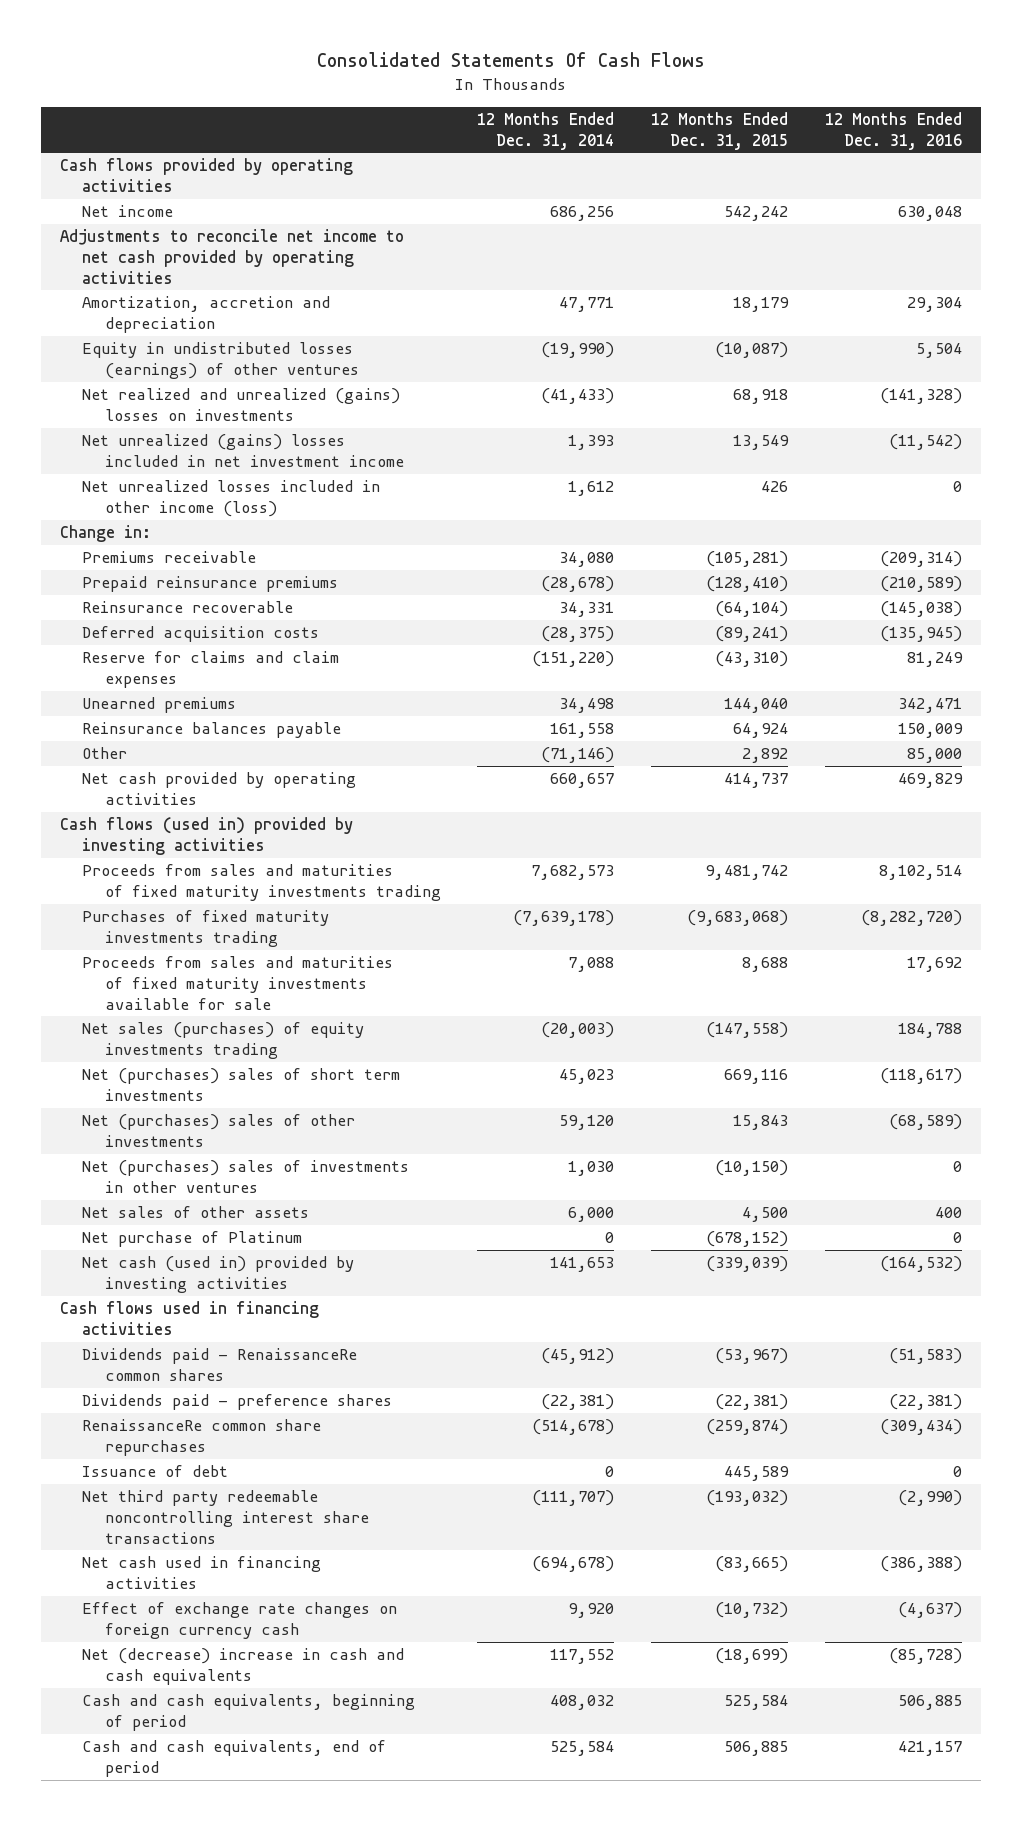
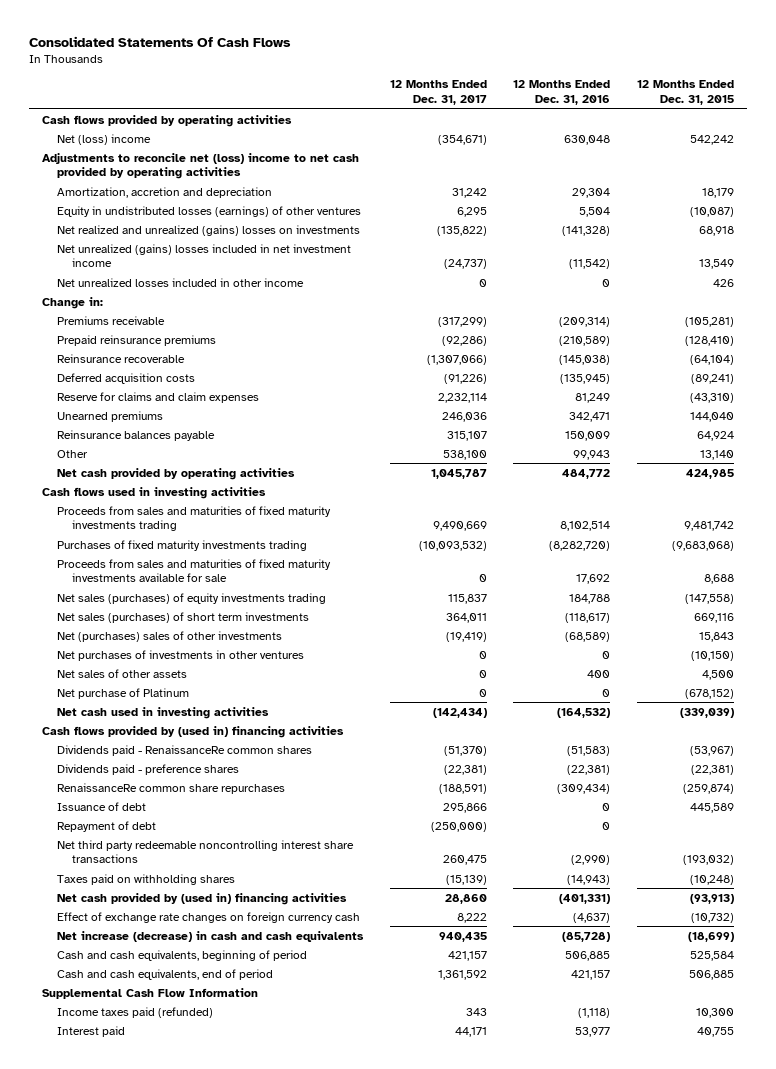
- | 12 Months Ended Dec. 31, 2014 | 12 Months Ended Dec. 31, 2015 | 12 Months Ended Dec. 31, 2016
+ | 12 Months Ended Dec. 31, 2017 | 12 Months Ended Dec. 31, 2016 | 12 Months Ended Dec. 31, 2015
- Net income | 686,256 | 542,242 | 630,048
- Adjustments to reconcile net income to net cash provided by operating activities
+ Net (loss) income | (354,671) | 630,048 | 542,242
+ Adjustments to reconcile net (loss) income to net cash provided by operating activities
- Net unrealized losses included in other income (loss) | 1,612 | 426 | 0
+ Net unrealized losses included in other income | 0 | 0 | 426
- Other | (71,146) | 2,892 | 85,000
- Net cash provided by operating activities | 660,657 | 414,737 | 469,829
- Cash flows (used in) provided by investing activities
+ Other | 538,100 | 99,943 | 13,140
+ Net cash provided by operating activities | 1,045,787 | 484,772 | 424,985
+ Cash flows used in investing activities
- Net (purchases) sales of short term investments | 45,023 | 669,116 | (118,617)
+ Net sales (purchases) of short term investments | 364,011 | (118,617) | 669,116
- Net (purchases) sales of investments in other ventures | 1,030 | (10,150) | 0
+ Net purchases of investments in other ventures | 0 | 0 | (10,150)
- Net cash (used in) provided by investing activities | 141,653 | (339,039) | (164,532)
- Cash flows used in financing activities
+ Net cash used in investing activities | (142,434) | (164,532) | (339,039)
+ Cash flows provided by (used in) financing activities
+ Repayment of debt | (250,000) | 0 |
- Net cash used in financing activities | (694,678) | (83,665) | (386,388)
+ Taxes paid on withholding shares | (15,139) | (14,943) | (10,248)
+ Net cash provided by (used in) financing activities | 28,860 | (401,331) | (93,913)
- Net (decrease) increase in cash and cash equivalents | 117,552 | (18,699) | (85,728)
+ Net increase (decrease) in cash and cash equivalents | 940,435 | (85,728) | (18,699)
+ Supplemental Cash Flow Information
+ Income taxes paid (refunded) | 343 | (1,118) | 10,300
+ Interest paid | 44,171 | 53,977 | 40,755

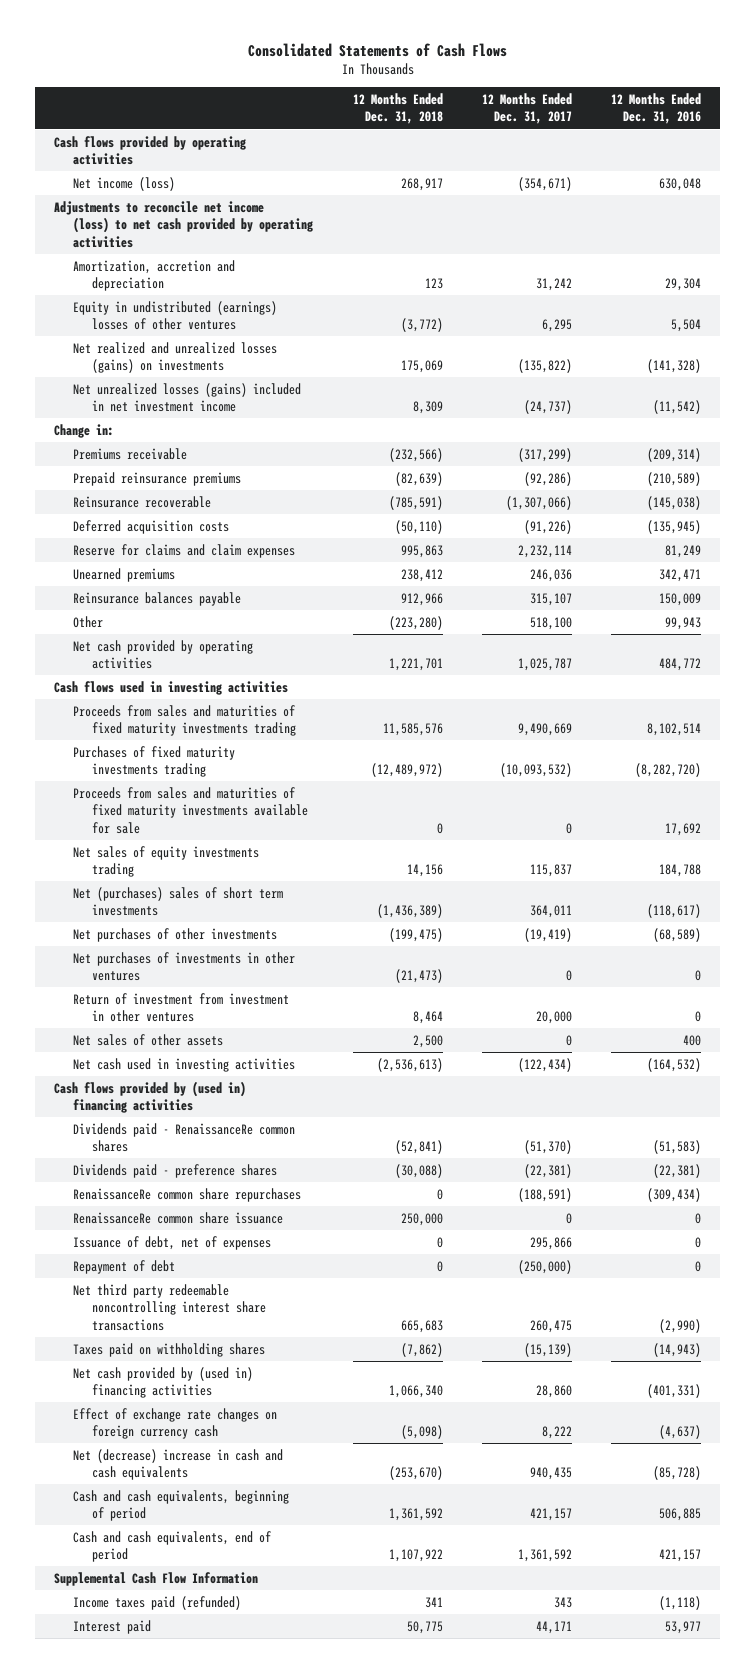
- Consolidated Statements Of Cash Flows
+ Consolidated Statements of Cash Flows
- | 12 Months Ended Dec. 31, 2017 | 12 Months Ended Dec. 31, 2016 | 12 Months Ended Dec. 31, 2015
+ | 12 Months Ended Dec. 31, 2018 | 12 Months Ended Dec. 31, 2017 | 12 Months Ended Dec. 31, 2016
- Net (loss) income | (354,671) | 630,048 | 542,242
- Adjustments to reconcile net (loss) income to net cash provided by operating activities
+ Net income (loss) | 268,917 | (354,671) | 630,048
+ Adjustments to reconcile net income (loss) to net cash provided by operating activities
- Equity in undistributed losses (earnings) of other ventures | 6,295 | 5,504 | (10,087)
- Net realized and unrealized (gains) losses on investments | (135,822) | (141,328) | 68,918
- Net unrealized (gains) losses included in net investment income | (24,737) | (11,542) | 13,549
- Net unrealized losses included in other income | 0 | 0 | 426
+ Equity in undistributed (earnings) losses of other ventures | (3,772) | 6,295 | 5,504
+ Net realized and unrealized losses (gains) on investments | 175,069 | (135,822) | (141,328)
+ Net unrealized losses (gains) included in net investment income | 8,309 | (24,737) | (11,542)
- Other | 538,100 | 99,943 | 13,140
- Net cash provided by operating activities | 1,045,787 | 484,772 | 424,985
+ Other | (223,280) | 518,100 | 99,943
+ Net cash provided by operating activities | 1,221,701 | 1,025,787 | 484,772
- Net sales (purchases) of equity investments trading | 115,837 | 184,788 | (147,558)
- Net sales (purchases) of short term investments | 364,011 | (118,617) | 669,116
- Net (purchases) sales of other investments | (19,419) | (68,589) | 15,843
+ Net sales of equity investments trading | 14,156 | 115,837 | 184,788
+ Net (purchases) sales of short term investments | (1,436,389) | 364,011 | (118,617)
+ Net purchases of other investments | (199,475) | (19,419) | (68,589)
+ Return of investment from investment in other ventures | 8,464 | 20,000 | 0
- Net purchase of Platinum | 0 | 0 | (678,152)
- Net cash used in investing activities | (142,434) | (164,532) | (339,039)
+ Net cash used in investing activities | (2,536,613) | (122,434) | (164,532)
- Issuance of debt | 295,866 | 0 | 445,589
+ RenaissanceRe common share issuance | 250,000 | 0 | 0
+ Issuance of debt, net of expenses | 0 | 295,866 | 0
- Net increase (decrease) in cash and cash equivalents | 940,435 | (85,728) | (18,699)
+ Net (decrease) increase in cash and cash equivalents | (253,670) | 940,435 | (85,728)

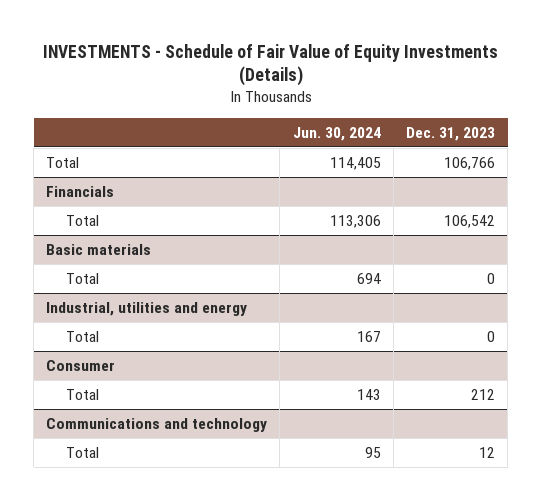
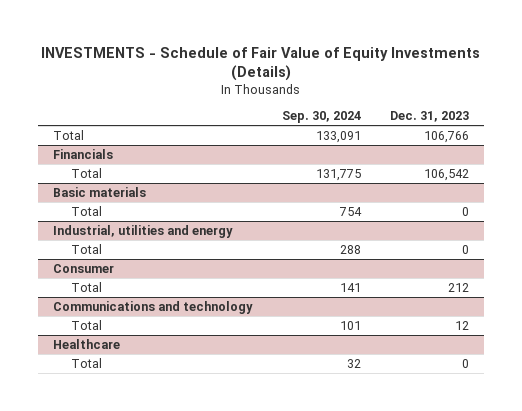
- | Jun. 30, 2024 | Dec. 31, 2023
+ | Sep. 30, 2024 | Dec. 31, 2023
+ Healthcare
+ Total | 32 | 0

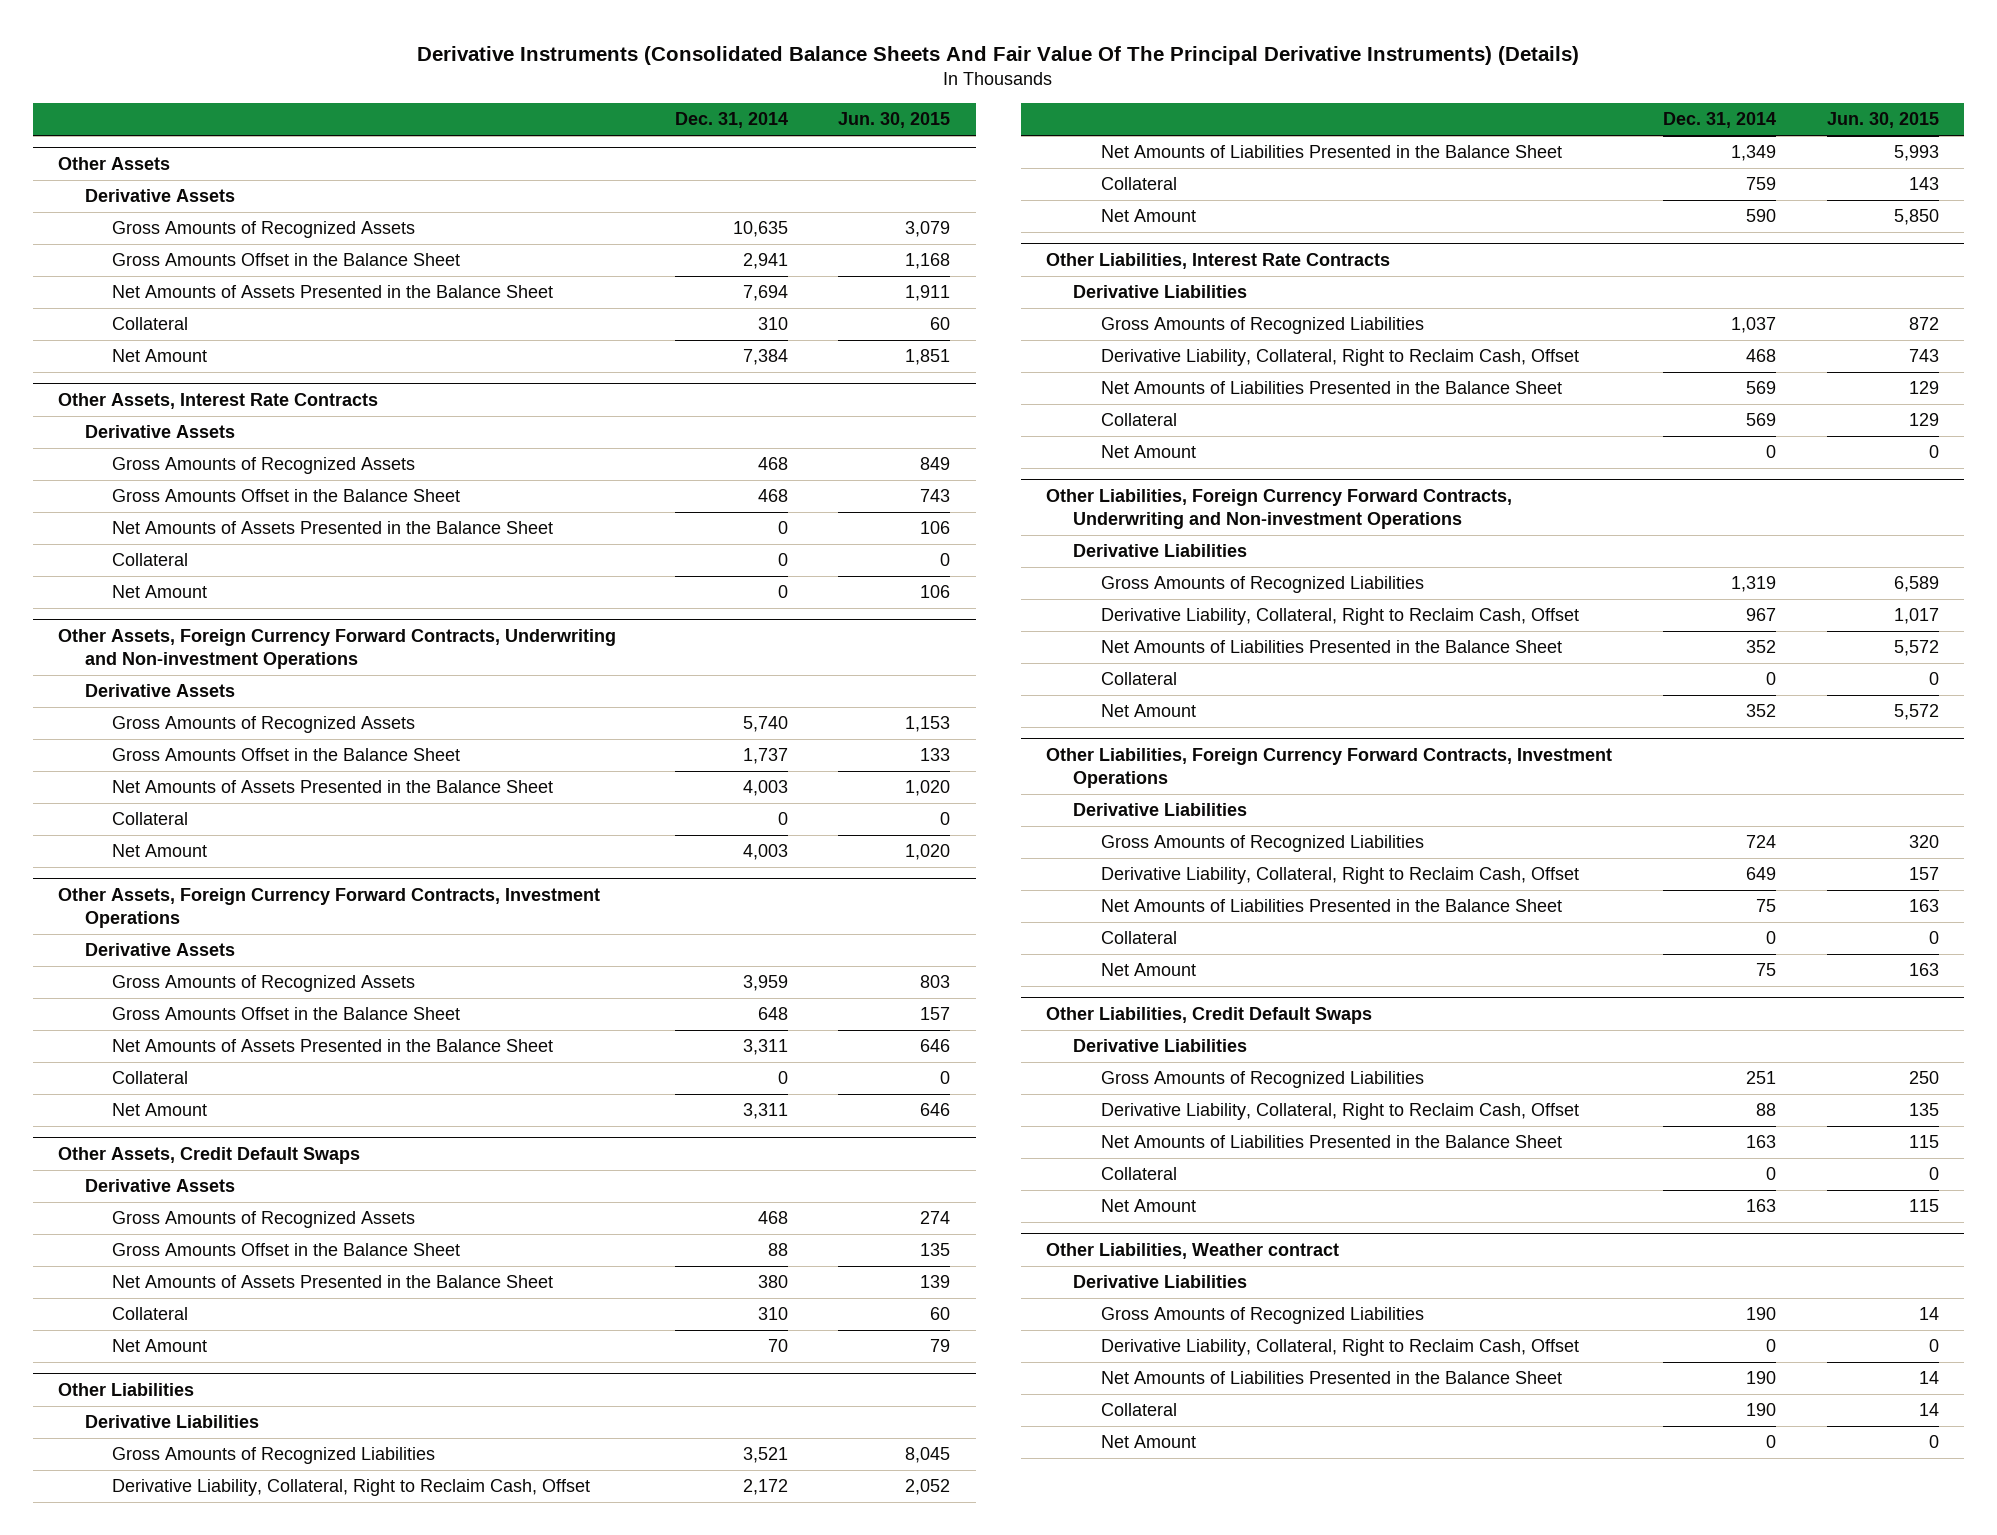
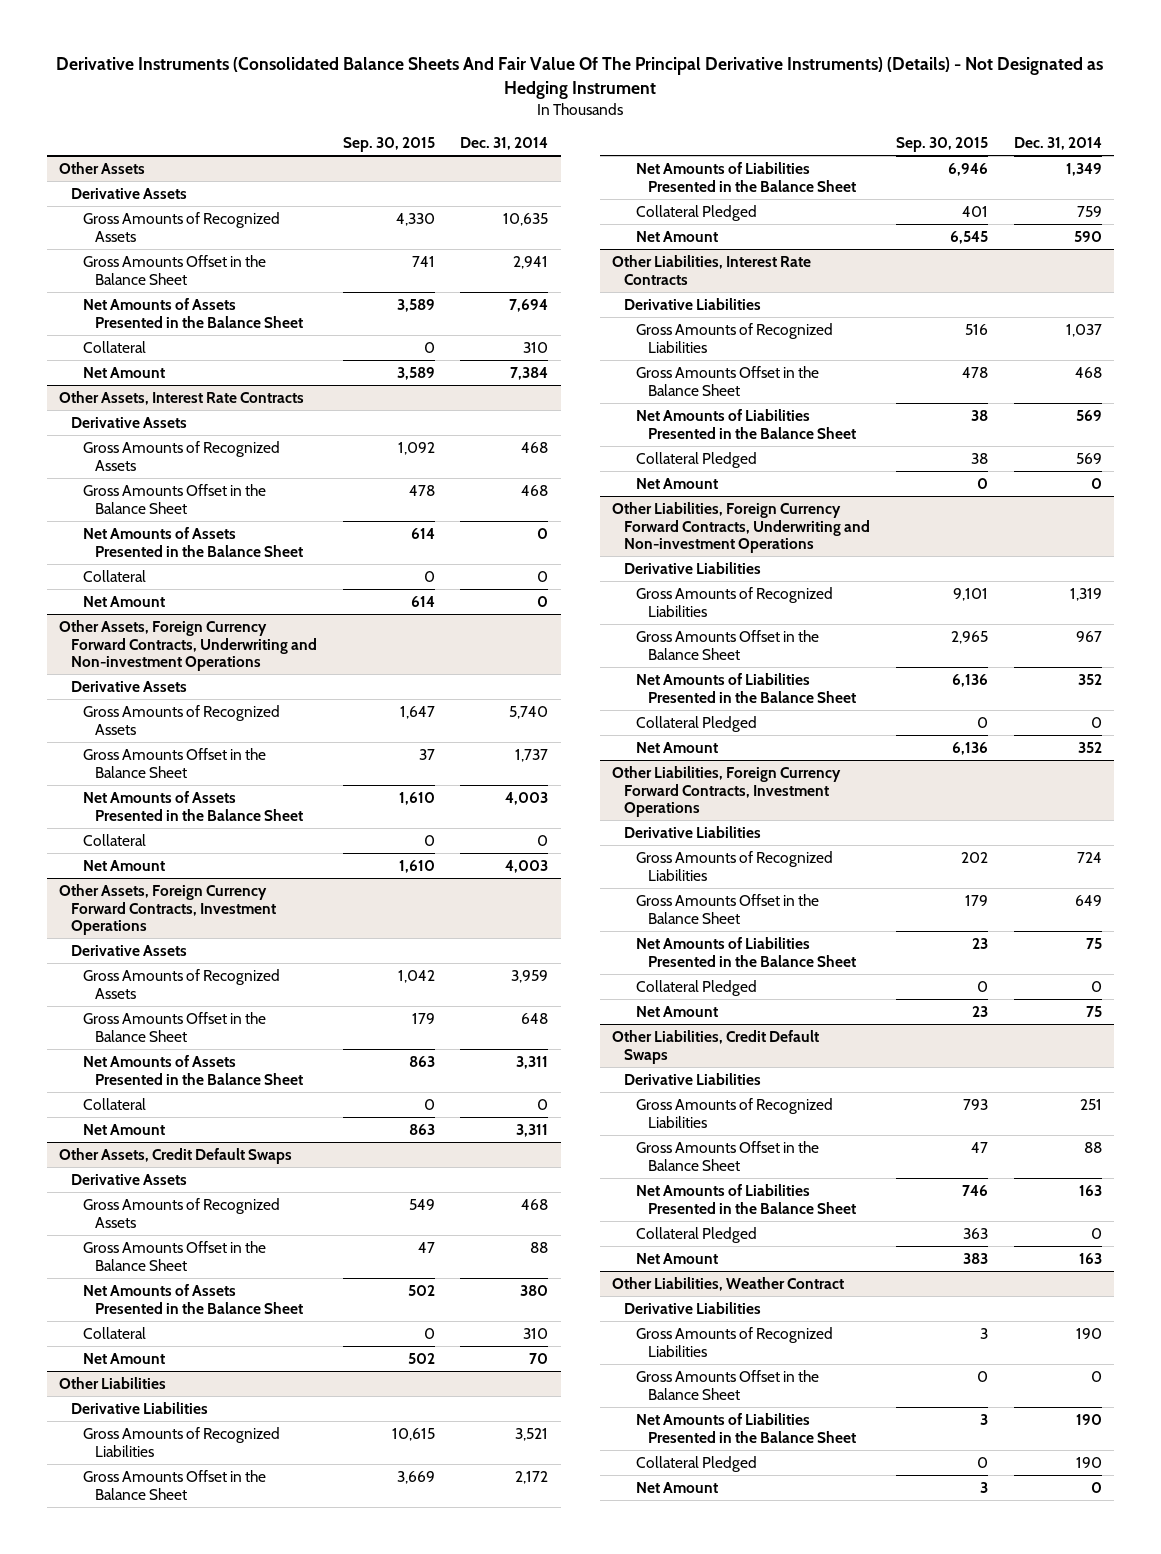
- Derivative Instruments (Consolidated Balance Sheets And Fair Value Of The Principal Derivative Instruments) (Details)
+ Derivative Instruments (Consolidated Balance Sheets And Fair Value Of The Principal Derivative Instruments) (Details) - Not Designated as Hedging Instrument
- | Dec. 31, 2014 | Jun. 30, 2015
+ | Sep. 30, 2015 | Dec. 31, 2014
@ Other Liabilities
- Derivative Liability, Collateral, Right to Reclaim Cash, Offset | 2,172 | 2,052
+ Gross Amounts Offset in the Balance Sheet | 3,669 | 2,172
- Collateral | 759 | 143
+ Collateral Pledged | 401 | 759
@ Other Liabilities, Interest Rate Contracts
- Derivative Liability, Collateral, Right to Reclaim Cash, Offset | 468 | 743
+ Gross Amounts Offset in the Balance Sheet | 478 | 468
- Collateral | 569 | 129
+ Collateral Pledged | 38 | 569
@ Other Liabilities, Foreign Currency Forward Contracts, Underwriting and Non-investment Operations
- Derivative Liability, Collateral, Right to Reclaim Cash, Offset | 967 | 1,017
+ Gross Amounts Offset in the Balance Sheet | 2,965 | 967
- Collateral | 0 | 0
+ Collateral Pledged | 0 | 0
@ Other Liabilities, Foreign Currency Forward Contracts, Investment Operations
- Derivative Liability, Collateral, Right to Reclaim Cash, Offset | 649 | 157
+ Gross Amounts Offset in the Balance Sheet | 179 | 649
- Collateral | 0 | 0
+ Collateral Pledged | 0 | 0
@ Other Liabilities, Credit Default Swaps
- Derivative Liability, Collateral, Right to Reclaim Cash, Offset | 88 | 135
+ Gross Amounts Offset in the Balance Sheet | 47 | 88
- Collateral | 0 | 0
+ Collateral Pledged | 363 | 0
- Other Liabilities, Weather contract
+ Other Liabilities, Weather Contract
- Derivative Liability, Collateral, Right to Reclaim Cash, Offset | 0 | 0
+ Gross Amounts Offset in the Balance Sheet | 0 | 0
- Collateral | 190 | 14
+ Collateral Pledged | 0 | 190

